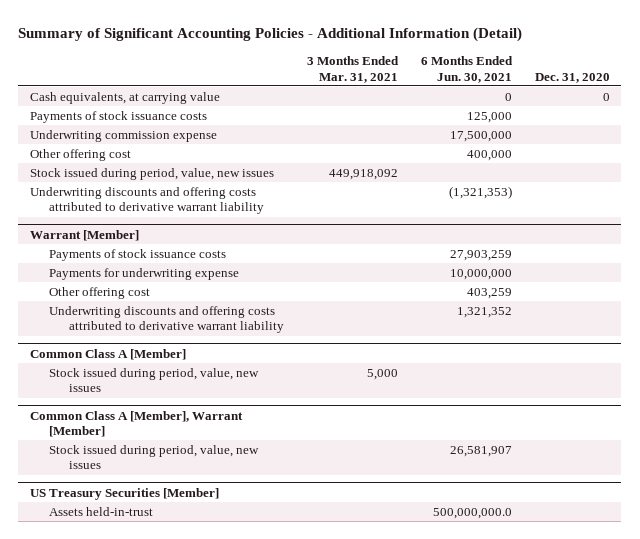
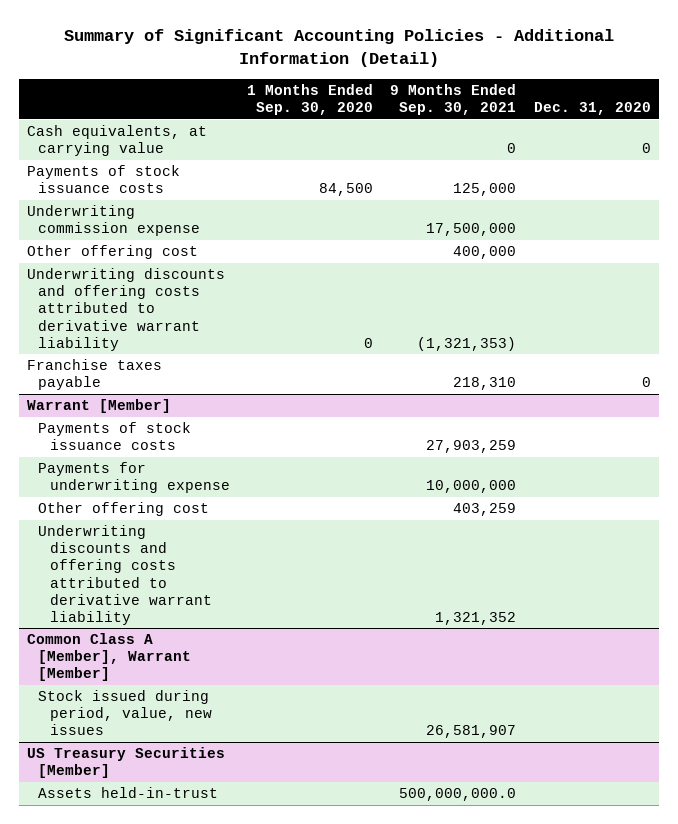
- | 3 Months Ended Mar. 31, 2021 | 6 Months Ended Jun. 30, 2021 | Dec. 31, 2020
+ | 1 Months Ended Sep. 30, 2020 | 9 Months Ended Sep. 30, 2021 | Dec. 31, 2020
- Stock issued during period, value, new issues | 449,918,092 | |
+ Franchise taxes payable | | 218,310 | 0
- Common Class A [Member]
- Stock issued during period, value, new issues | 5,000 | |

